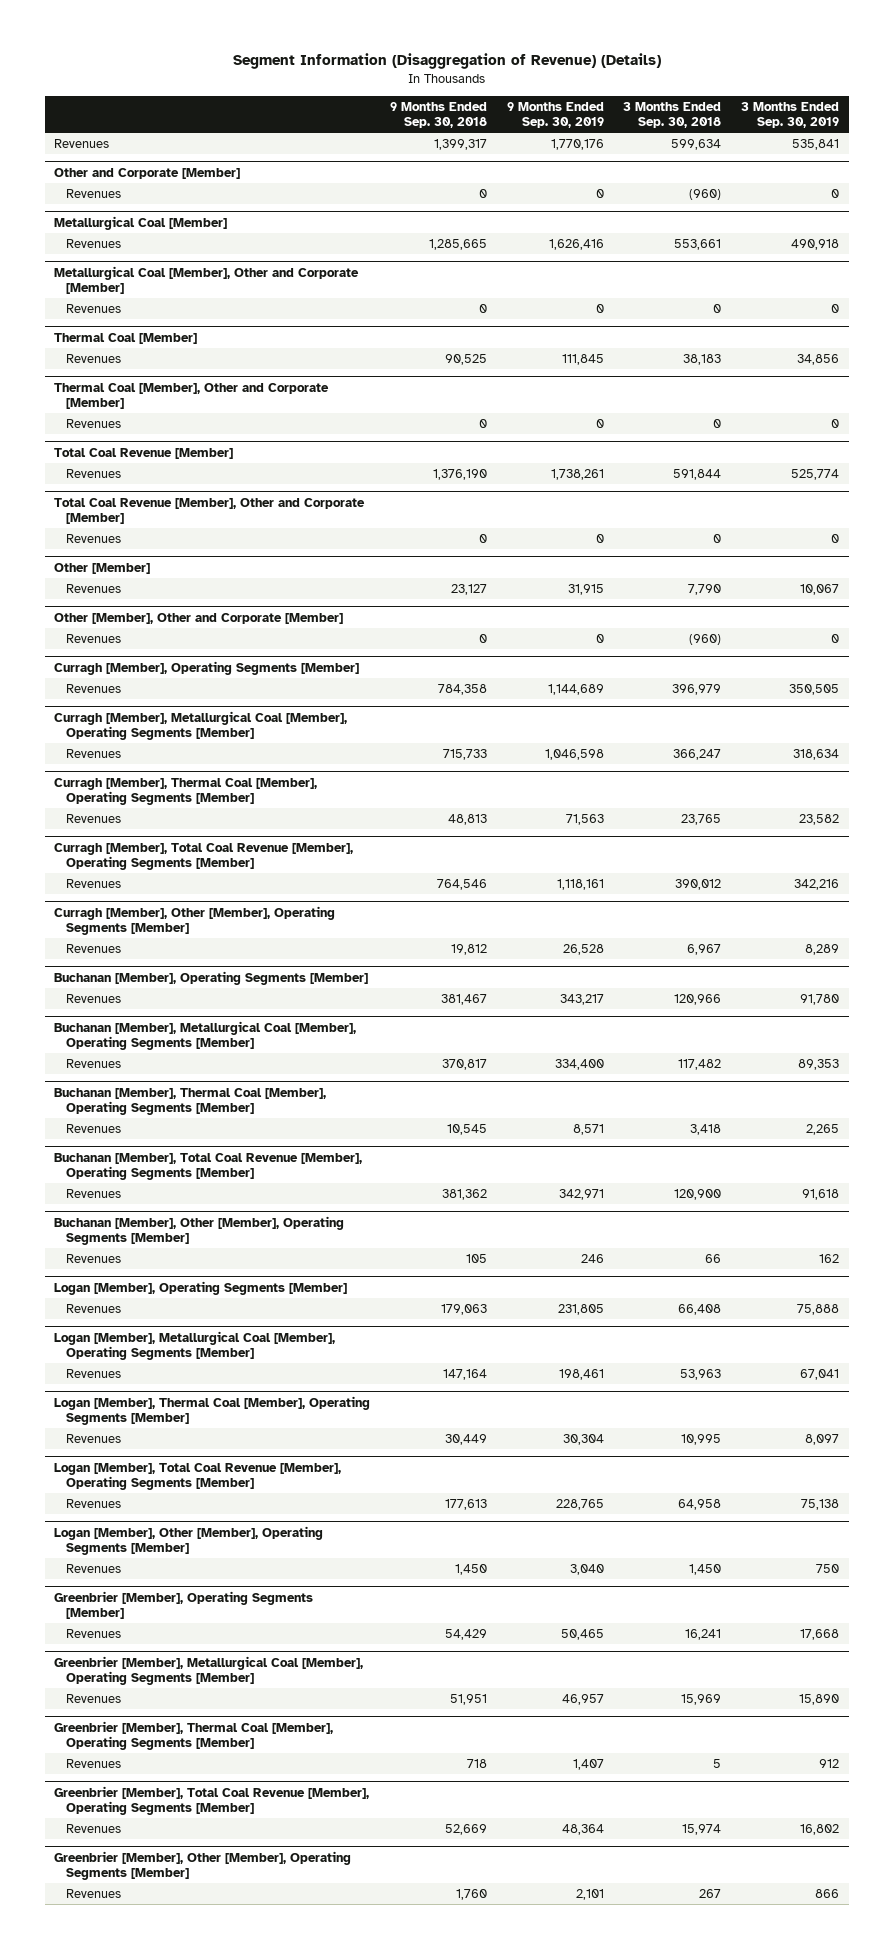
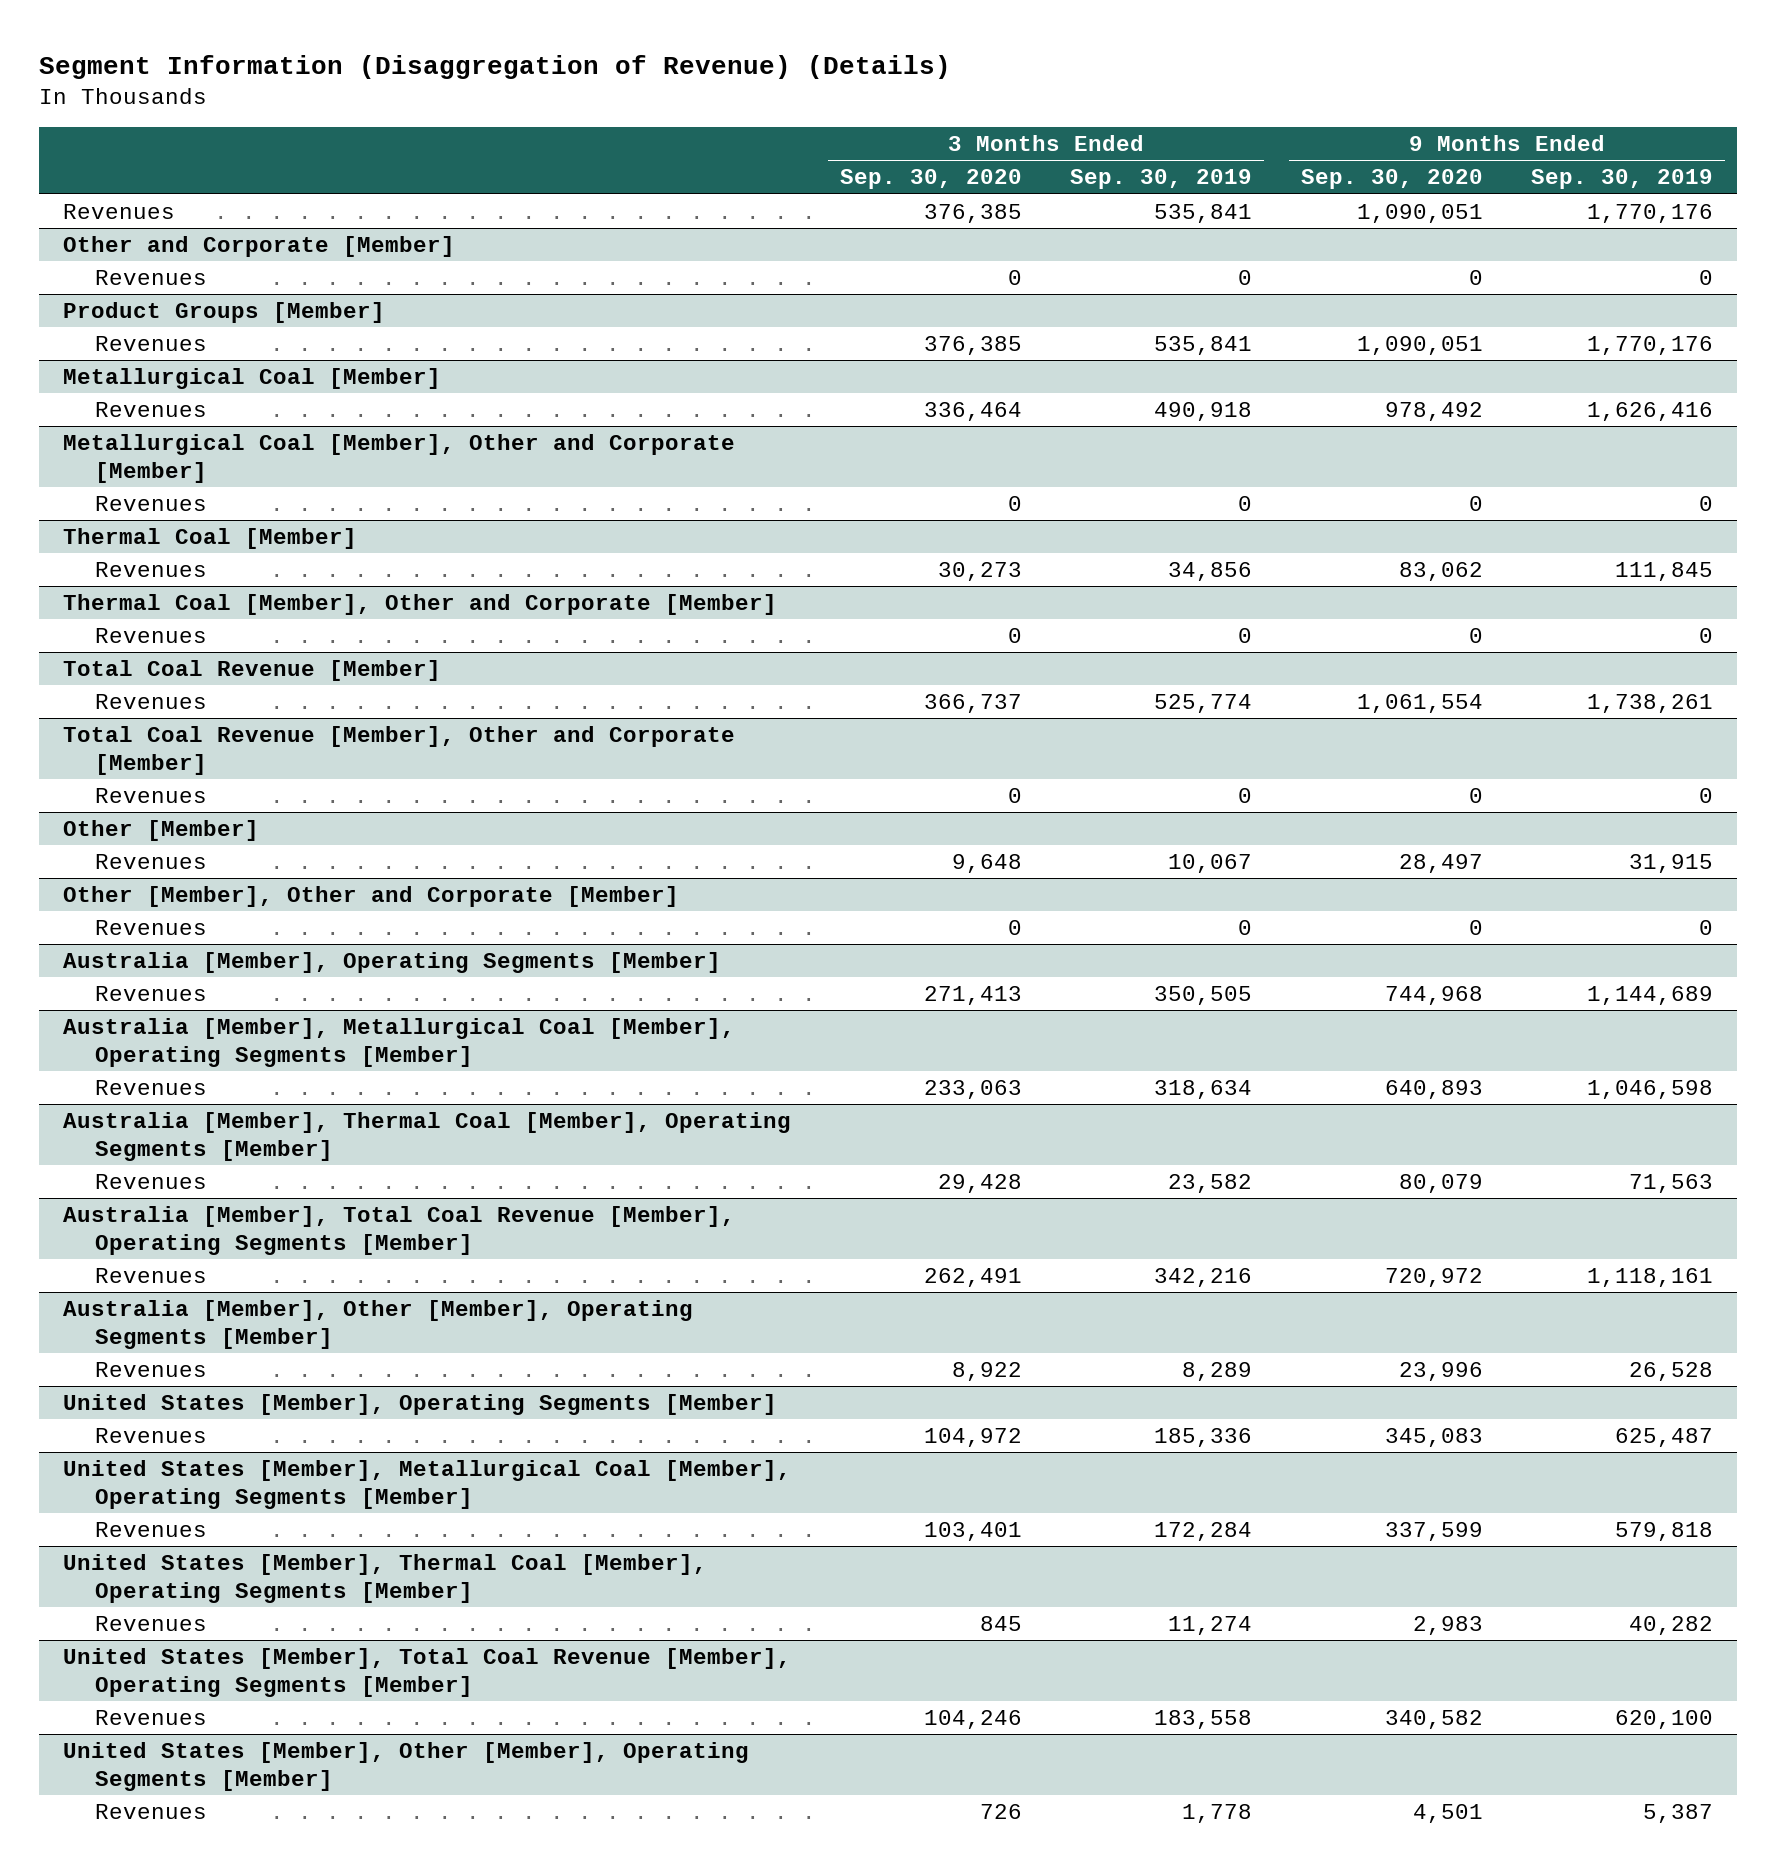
- | 9 Months Ended Sep. 30, 2018 | 9 Months Ended Sep. 30, 2019 | 3 Months Ended Sep. 30, 2018 | 3 Months Ended Sep. 30, 2019
+ | 3 Months Ended Sep. 30, 2020 | 3 Months Ended Sep. 30, 2019 | 9 Months Ended Sep. 30, 2020 | 9 Months Ended Sep. 30, 2019
+ Product Groups [Member]
+ Revenues | 376,385 | 535,841 | 1,090,051 | 1,770,176
- Curragh [Member], Operating Segments [Member]
+ Australia [Member], Operating Segments [Member]
- Curragh [Member], Metallurgical Coal [Member], Operating Segments [Member]
+ Australia [Member], Metallurgical Coal [Member], Operating Segments [Member]
- Curragh [Member], Thermal Coal [Member], Operating Segments [Member]
+ Australia [Member], Thermal Coal [Member], Operating Segments [Member]
- Curragh [Member], Total Coal Revenue [Member], Operating Segments [Member]
+ Australia [Member], Total Coal Revenue [Member], Operating Segments [Member]
- Curragh [Member], Other [Member], Operating Segments [Member]
+ Australia [Member], Other [Member], Operating Segments [Member]
- Buchanan [Member], Operating Segments [Member]
- Revenues | 381,467 | 343,217 | 120,966 | 91,780
- Buchanan [Member], Metallurgical Coal [Member], Operating Segments [Member]
- Revenues | 370,817 | 334,400 | 117,482 | 89,353
- Buchanan [Member], Thermal Coal [Member], Operating Segments [Member]
- Revenues | 10,545 | 8,571 | 3,418 | 2,265
- Buchanan [Member], Total Coal Revenue [Member], Operating Segments [Member]
- Revenues | 381,362 | 342,971 | 120,900 | 91,618
- Buchanan [Member], Other [Member], Operating Segments [Member]
- Revenues | 105 | 246 | 66 | 162
- Logan [Member], Operating Segments [Member]
- Revenues | 179,063 | 231,805 | 66,408 | 75,888
- Logan [Member], Metallurgical Coal [Member], Operating Segments [Member]
- Revenues | 147,164 | 198,461 | 53,963 | 67,041
- Logan [Member], Thermal Coal [Member], Operating Segments [Member]
- Revenues | 30,449 | 30,304 | 10,995 | 8,097
- Logan [Member], Total Coal Revenue [Member], Operating Segments [Member]
- Revenues | 177,613 | 228,765 | 64,958 | 75,138
- Logan [Member], Other [Member], Operating Segments [Member]
- Revenues | 1,450 | 3,040 | 1,450 | 750
- Greenbrier [Member], Operating Segments [Member]
- Revenues | 54,429 | 50,465 | 16,241 | 17,668
- Greenbrier [Member], Metallurgical Coal [Member], Operating Segments [Member]
- Revenues | 51,951 | 46,957 | 15,969 | 15,890
- Greenbrier [Member], Thermal Coal [Member], Operating Segments [Member]
- Revenues | 718 | 1,407 | 5 | 912
- Greenbrier [Member], Total Coal Revenue [Member], Operating Segments [Member]
- Revenues | 52,669 | 48,364 | 15,974 | 16,802
- Greenbrier [Member], Other [Member], Operating Segments [Member]
- Revenues | 1,760 | 2,101 | 267 | 866
+ United States [Member], Operating Segments [Member]
+ Revenues | 104,972 | 185,336 | 345,083 | 625,487
+ United States [Member], Metallurgical Coal [Member], Operating Segments [Member]
+ Revenues | 103,401 | 172,284 | 337,599 | 579,818
+ United States [Member], Thermal Coal [Member], Operating Segments [Member]
+ Revenues | 845 | 11,274 | 2,983 | 40,282
+ United States [Member], Total Coal Revenue [Member], Operating Segments [Member]
+ Revenues | 104,246 | 183,558 | 340,582 | 620,100
+ United States [Member], Other [Member], Operating Segments [Member]
+ Revenues | 726 | 1,778 | 4,501 | 5,387

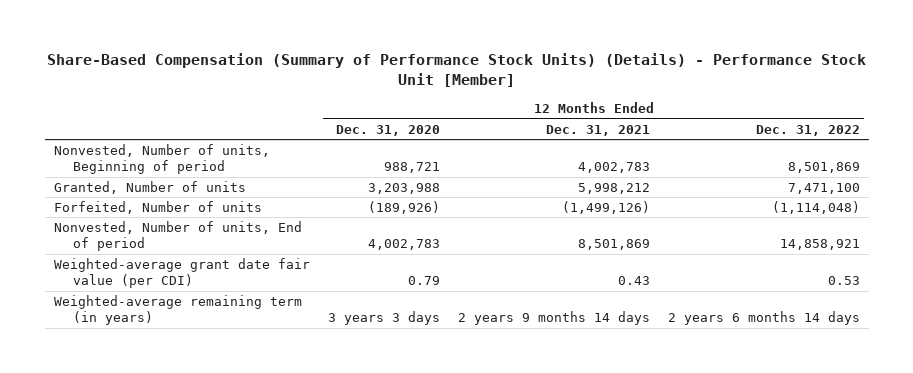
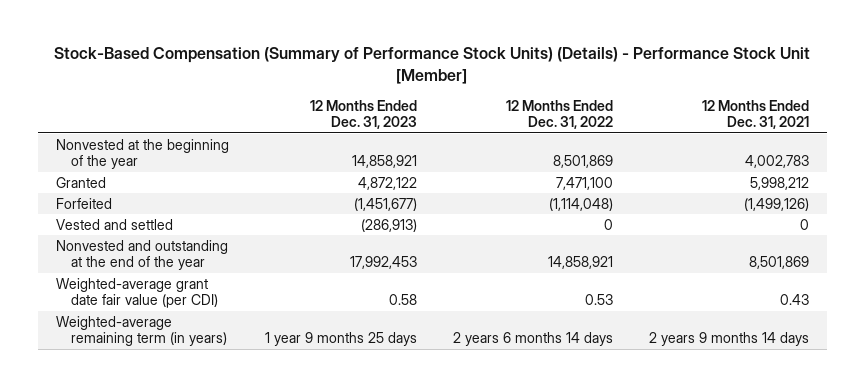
- Share-Based Compensation (Summary of Performance Stock Units) (Details) - Performance Stock Unit [Member]
+ Stock-Based Compensation (Summary of Performance Stock Units) (Details) - Performance Stock Unit [Member]
- | 12 Months Ended Dec. 31, 2020 | 12 Months Ended Dec. 31, 2021 | 12 Months Ended Dec. 31, 2022
+ | 12 Months Ended Dec. 31, 2023 | 12 Months Ended Dec. 31, 2022 | 12 Months Ended Dec. 31, 2021
- Nonvested, Number of units, Beginning of period | 988,721 | 4,002,783 | 8,501,869
- Granted, Number of units | 3,203,988 | 5,998,212 | 7,471,100
- Forfeited, Number of units | (189,926) | (1,499,126) | (1,114,048)
- Nonvested, Number of units, End of period | 4,002,783 | 8,501,869 | 14,858,921
+ Nonvested at the beginning of the year | 14,858,921 | 8,501,869 | 4,002,783
+ Granted | 4,872,122 | 7,471,100 | 5,998,212
+ Forfeited | (1,451,677) | (1,114,048) | (1,499,126)
+ Vested and settled | (286,913) | 0 | 0
+ Nonvested and outstanding at the end of the year | 17,992,453 | 14,858,921 | 8,501,869

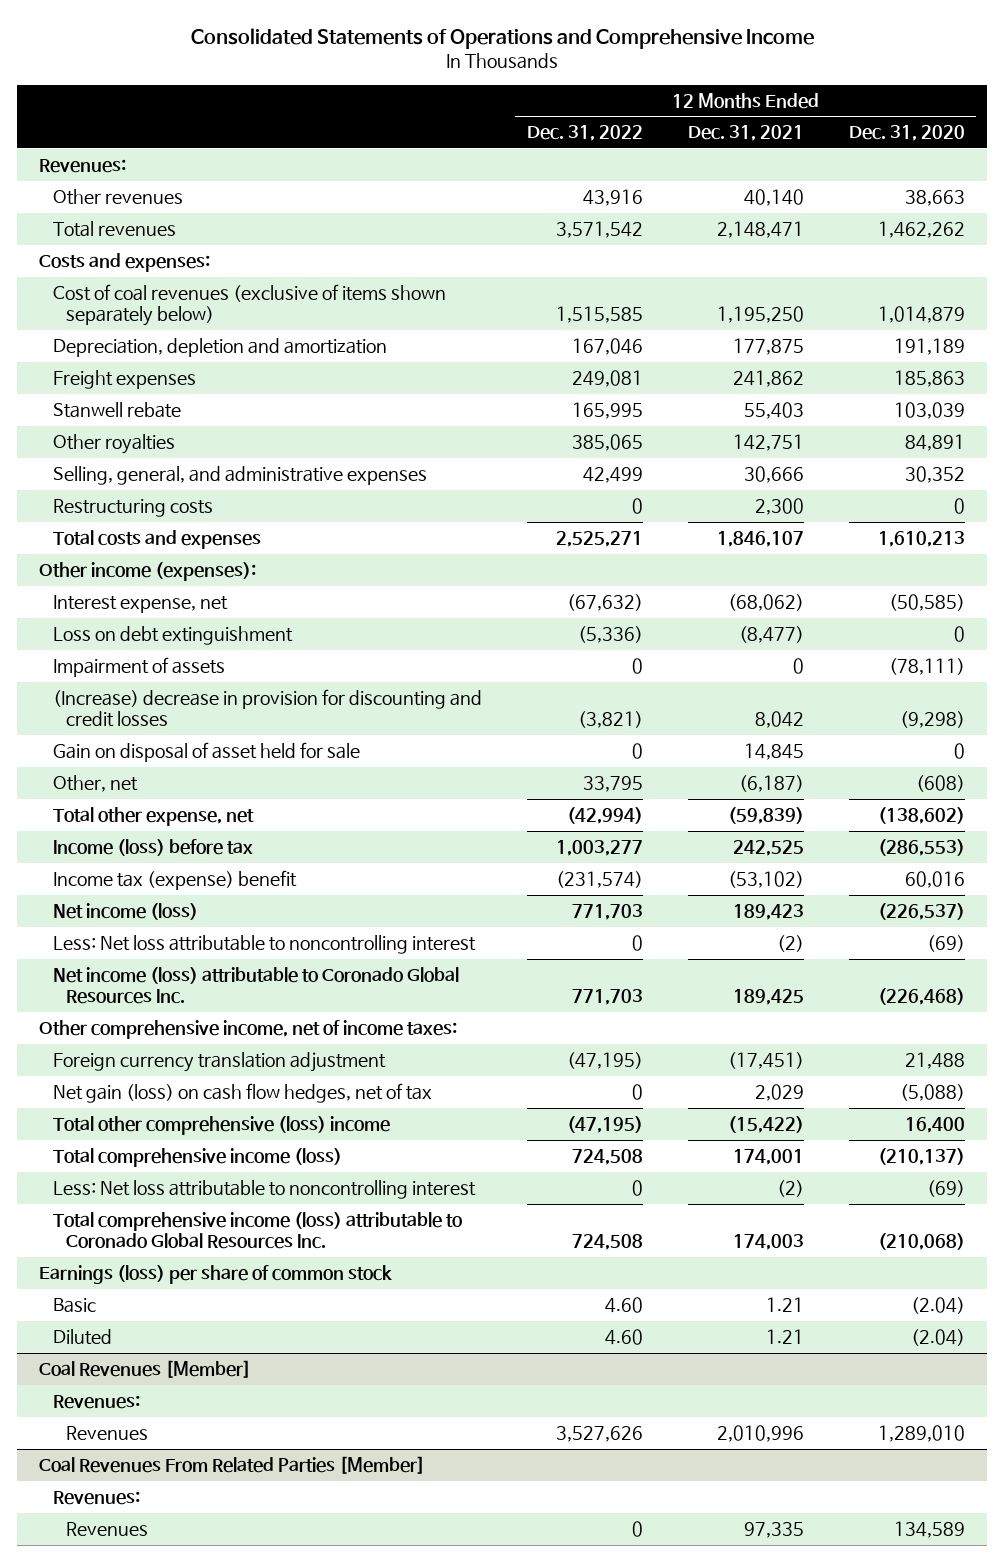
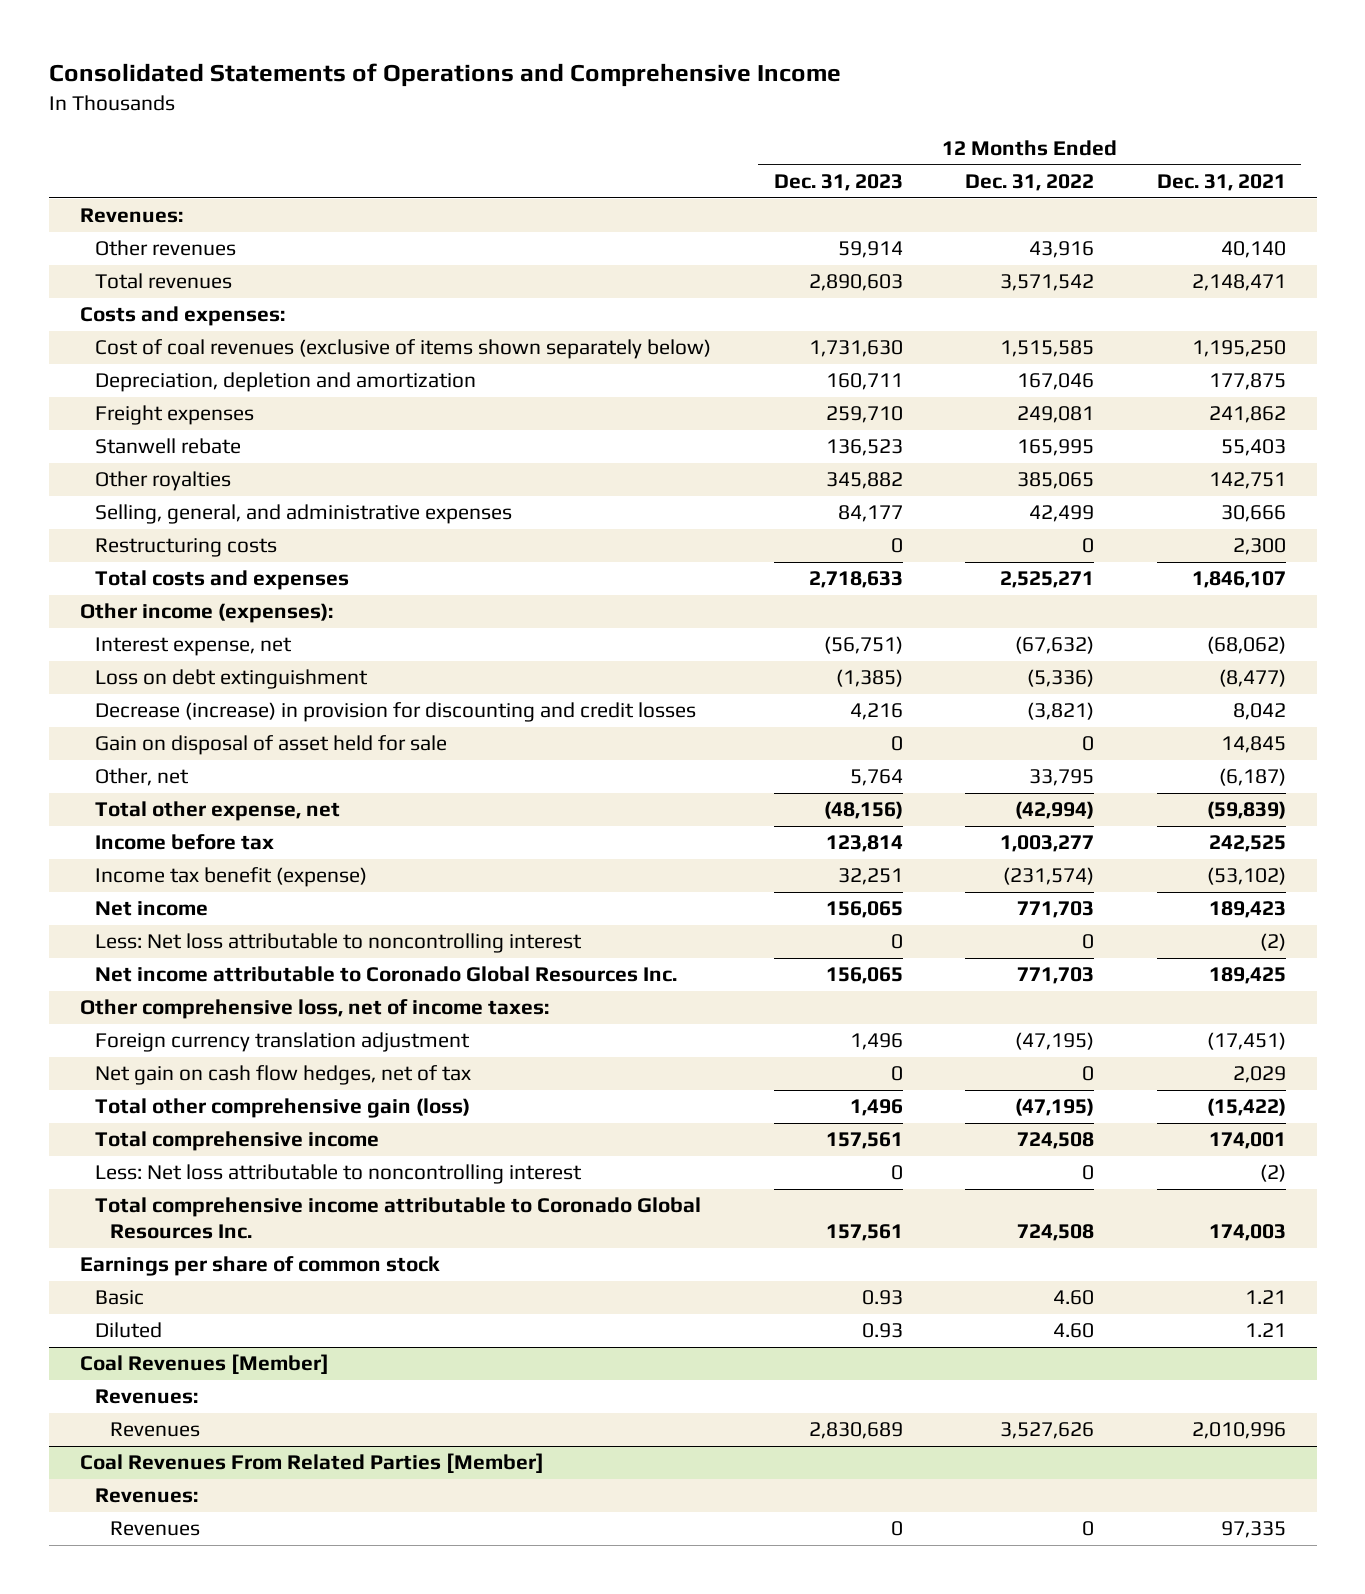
- | 12 Months Ended Dec. 31, 2022 | 12 Months Ended Dec. 31, 2021 | 12 Months Ended Dec. 31, 2020
+ | 12 Months Ended Dec. 31, 2023 | 12 Months Ended Dec. 31, 2022 | 12 Months Ended Dec. 31, 2021
- Impairment of assets | 0 | 0 | (78,111)
- (Increase) decrease in provision for discounting and credit losses | (3,821) | 8,042 | (9,298)
+ Decrease (increase) in provision for discounting and credit losses | 4,216 | (3,821) | 8,042
- Income (loss) before tax | 1,003,277 | 242,525 | (286,553)
- Income tax (expense) benefit | (231,574) | (53,102) | 60,016
- Net income (loss) | 771,703 | 189,423 | (226,537)
+ Income before tax | 123,814 | 1,003,277 | 242,525
+ Income tax benefit (expense) | 32,251 | (231,574) | (53,102)
+ Net income | 156,065 | 771,703 | 189,423
- Net income (loss) attributable to Coronado Global Resources Inc. | 771,703 | 189,425 | (226,468)
- Other comprehensive income, net of income taxes:
+ Net income attributable to Coronado Global Resources Inc. | 156,065 | 771,703 | 189,425
+ Other comprehensive loss, net of income taxes:
- Net gain (loss) on cash flow hedges, net of tax | 0 | 2,029 | (5,088)
- Total other comprehensive (loss) income | (47,195) | (15,422) | 16,400
- Total comprehensive income (loss) | 724,508 | 174,001 | (210,137)
+ Net gain on cash flow hedges, net of tax | 0 | 0 | 2,029
+ Total other comprehensive gain (loss) | 1,496 | (47,195) | (15,422)
+ Total comprehensive income | 157,561 | 724,508 | 174,001
- Total comprehensive income (loss) attributable to Coronado Global Resources Inc. | 724,508 | 174,003 | (210,068)
- Earnings (loss) per share of common stock
+ Total comprehensive income attributable to Coronado Global Resources Inc. | 157,561 | 724,508 | 174,003
+ Earnings per share of common stock

